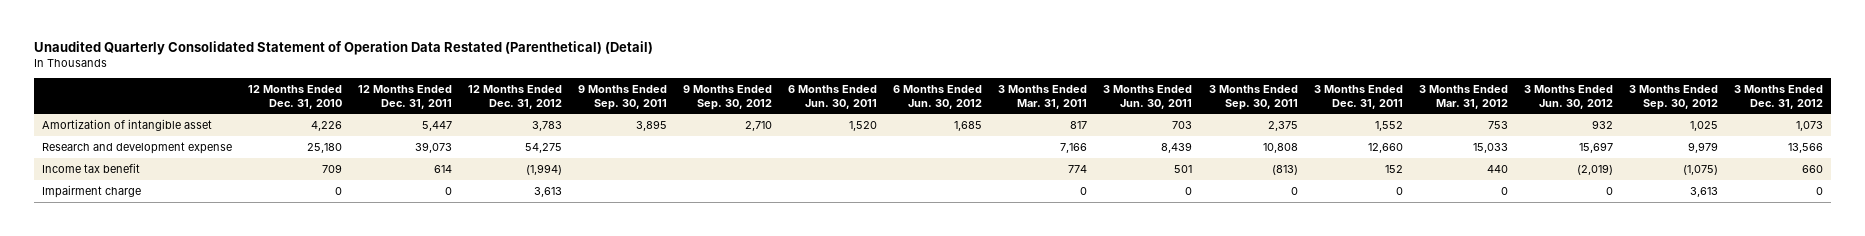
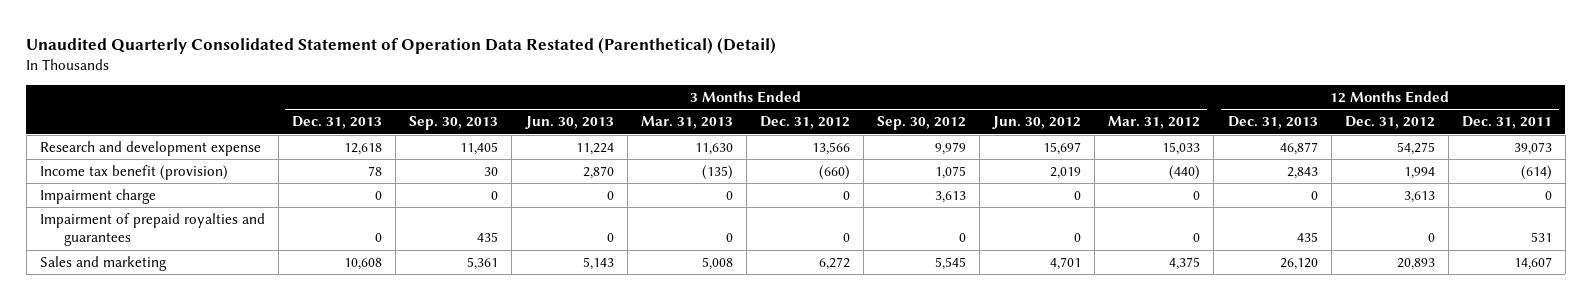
- | 12 Months Ended Dec. 31, 2010 | 12 Months Ended Dec. 31, 2011 | 12 Months Ended Dec. 31, 2012 | 9 Months Ended Sep. 30, 2011 | 9 Months Ended Sep. 30, 2012 | 6 Months Ended Jun. 30, 2011 | 6 Months Ended Jun. 30, 2012 | 3 Months Ended Mar. 31, 2011 | 3 Months Ended Jun. 30, 2011 | 3 Months Ended Sep. 30, 2011 | 3 Months Ended Dec. 31, 2011 | 3 Months Ended Mar. 31, 2012 | 3 Months Ended Jun. 30, 2012 | 3 Months Ended Sep. 30, 2012 | 3 Months Ended Dec. 31, 2012
+ | 3 Months Ended Dec. 31, 2013 | 3 Months Ended Sep. 30, 2013 | 3 Months Ended Jun. 30, 2013 | 3 Months Ended Mar. 31, 2013 | 3 Months Ended Dec. 31, 2012 | 3 Months Ended Sep. 30, 2012 | 3 Months Ended Jun. 30, 2012 | 3 Months Ended Mar. 31, 2012 | 12 Months Ended Dec. 31, 2013 | 12 Months Ended Dec. 31, 2012 | 12 Months Ended Dec. 31, 2011
- Amortization of intangible asset | 4,226 | 5,447 | 3,783 | 3,895 | 2,710 | 1,520 | 1,685 | 817 | 703 | 2,375 | 1,552 | 753 | 932 | 1,025 | 1,073
- Income tax benefit | 709 | 614 | (1,994) | | | | | 774 | 501 | (813) | 152 | 440 | (2,019) | (1,075) | 660
+ Income tax benefit (provision) | 78 | 30 | 2,870 | (135) | (660) | 1,075 | 2,019 | (440) | 2,843 | 1,994 | (614)
+ Impairment of prepaid royalties and guarantees | 0 | 435 | 0 | 0 | 0 | 0 | 0 | 0 | 435 | 0 | 531
+ Sales and marketing | 10,608 | 5,361 | 5,143 | 5,008 | 6,272 | 5,545 | 4,701 | 4,375 | 26,120 | 20,893 | 14,607

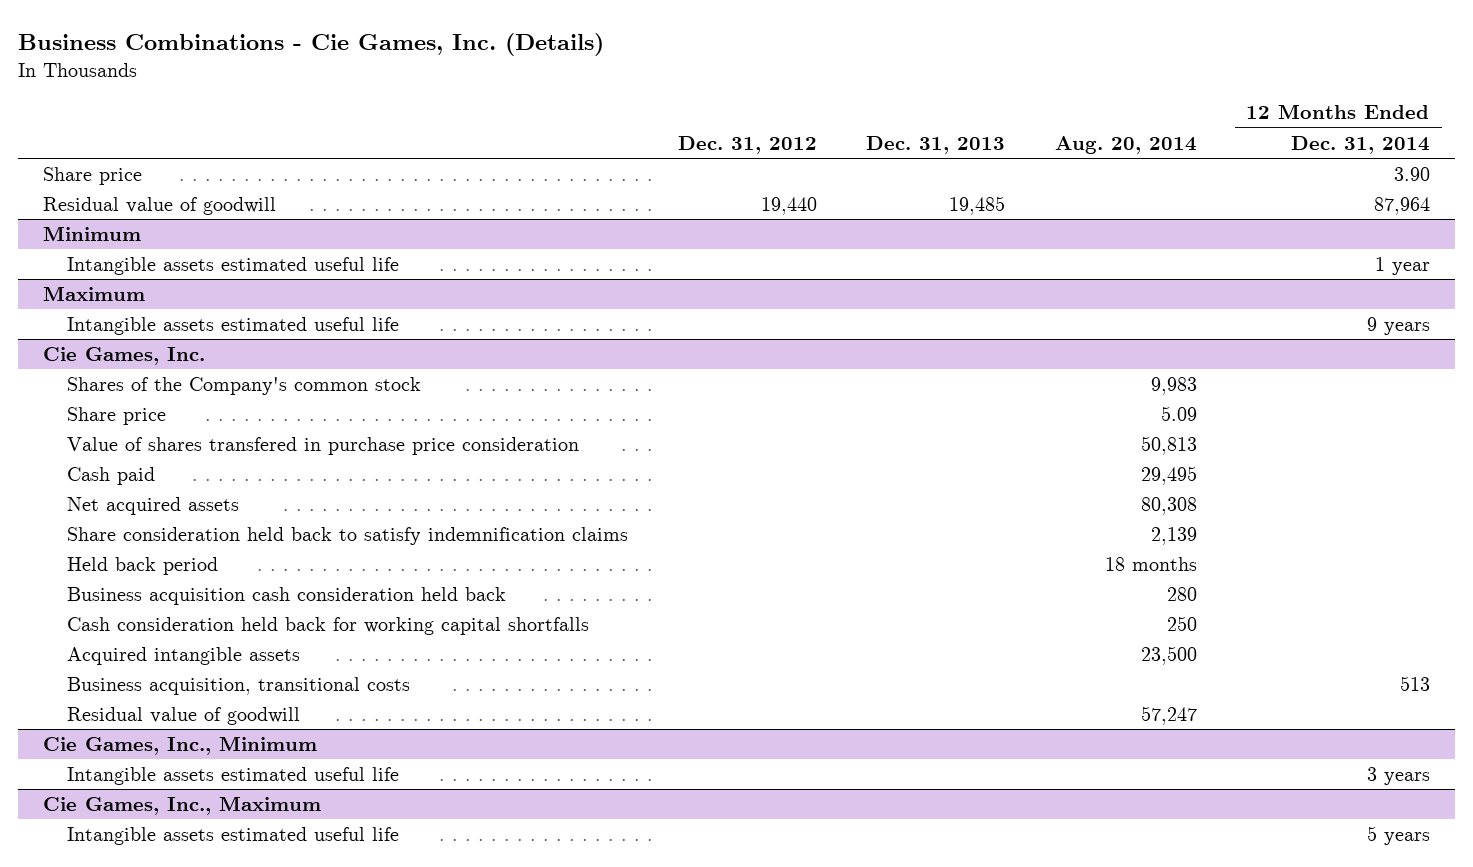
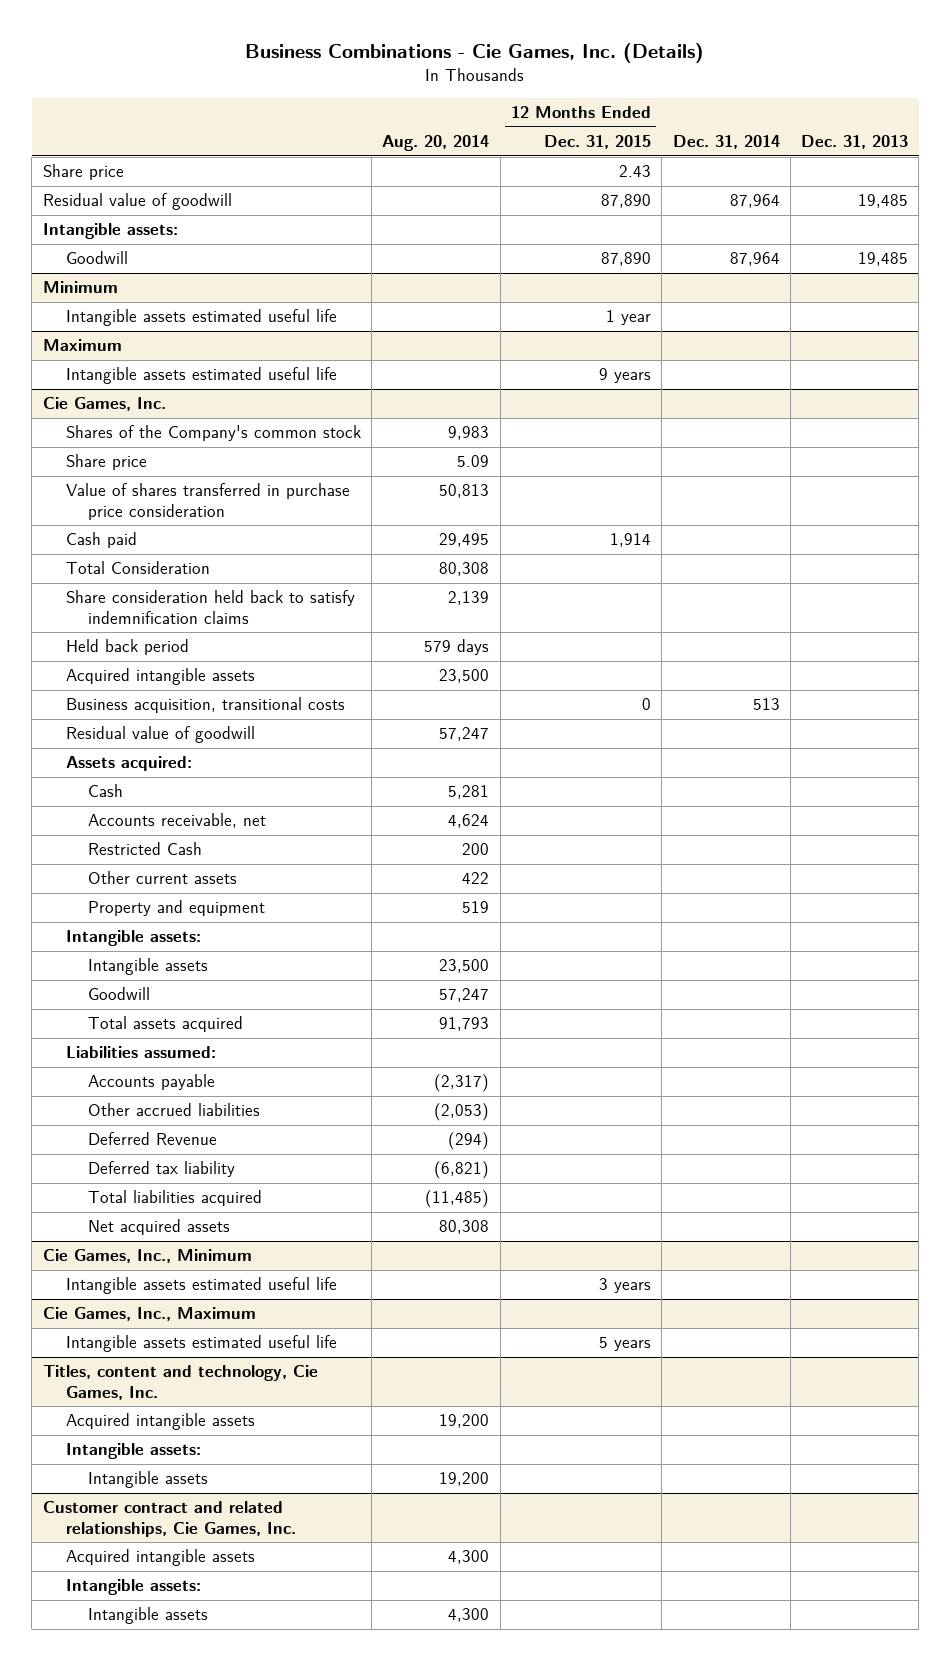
- | Dec. 31, 2012 | Dec. 31, 2013 | Aug. 20, 2014 | 12 Months Ended Dec. 31, 2014
+ | Aug. 20, 2014 | 12 Months Ended Dec. 31, 2015 | Dec. 31, 2014 | Dec. 31, 2013
+ Intangible assets:
+ Goodwill | | 87,890 | 87,964 | 19,485
@ Cie Games, Inc.
- Value of shares transfered in purchase price consideration | | | 50,813 |
+ Value of shares transferred in purchase price consideration | 50,813 | | |
+ Total Consideration | 80,308 | | |
- Held back period | | | 18 months |
- Business acquisition cash consideration held back | | | 280 |
- Cash consideration held back for working capital shortfalls | | | 250 |
+ Held back period | 579 days | | |
+ Assets acquired:
+ Cash | 5,281 | | |
+ Accounts receivable, net | 4,624 | | |
+ Restricted Cash | 200 | | |
+ Other current assets | 422 | | |
+ Property and equipment | 519 | | |
+ Intangible assets:
+ Intangible assets | 23,500 | | |
+ Goodwill | 57,247 | | |
+ Total assets acquired | 91,793 | | |
+ Liabilities assumed:
+ Accounts payable | (2,317) | | |
+ Other accrued liabilities | (2,053) | | |
+ Deferred Revenue | (294) | | |
+ Deferred tax liability | (6,821) | | |
+ Total liabilities acquired | (11,485) | | |
moved down: Net acquired assets | 80,308 | | |
+ Titles, content and technology, Cie Games, Inc.
+ Acquired intangible assets | 19,200 | | |
+ Intangible assets:
+ Intangible assets | 19,200 | | |
+ Customer contract and related relationships, Cie Games, Inc.
+ Acquired intangible assets | 4,300 | | |
+ Intangible assets:
+ Intangible assets | 4,300 | | |

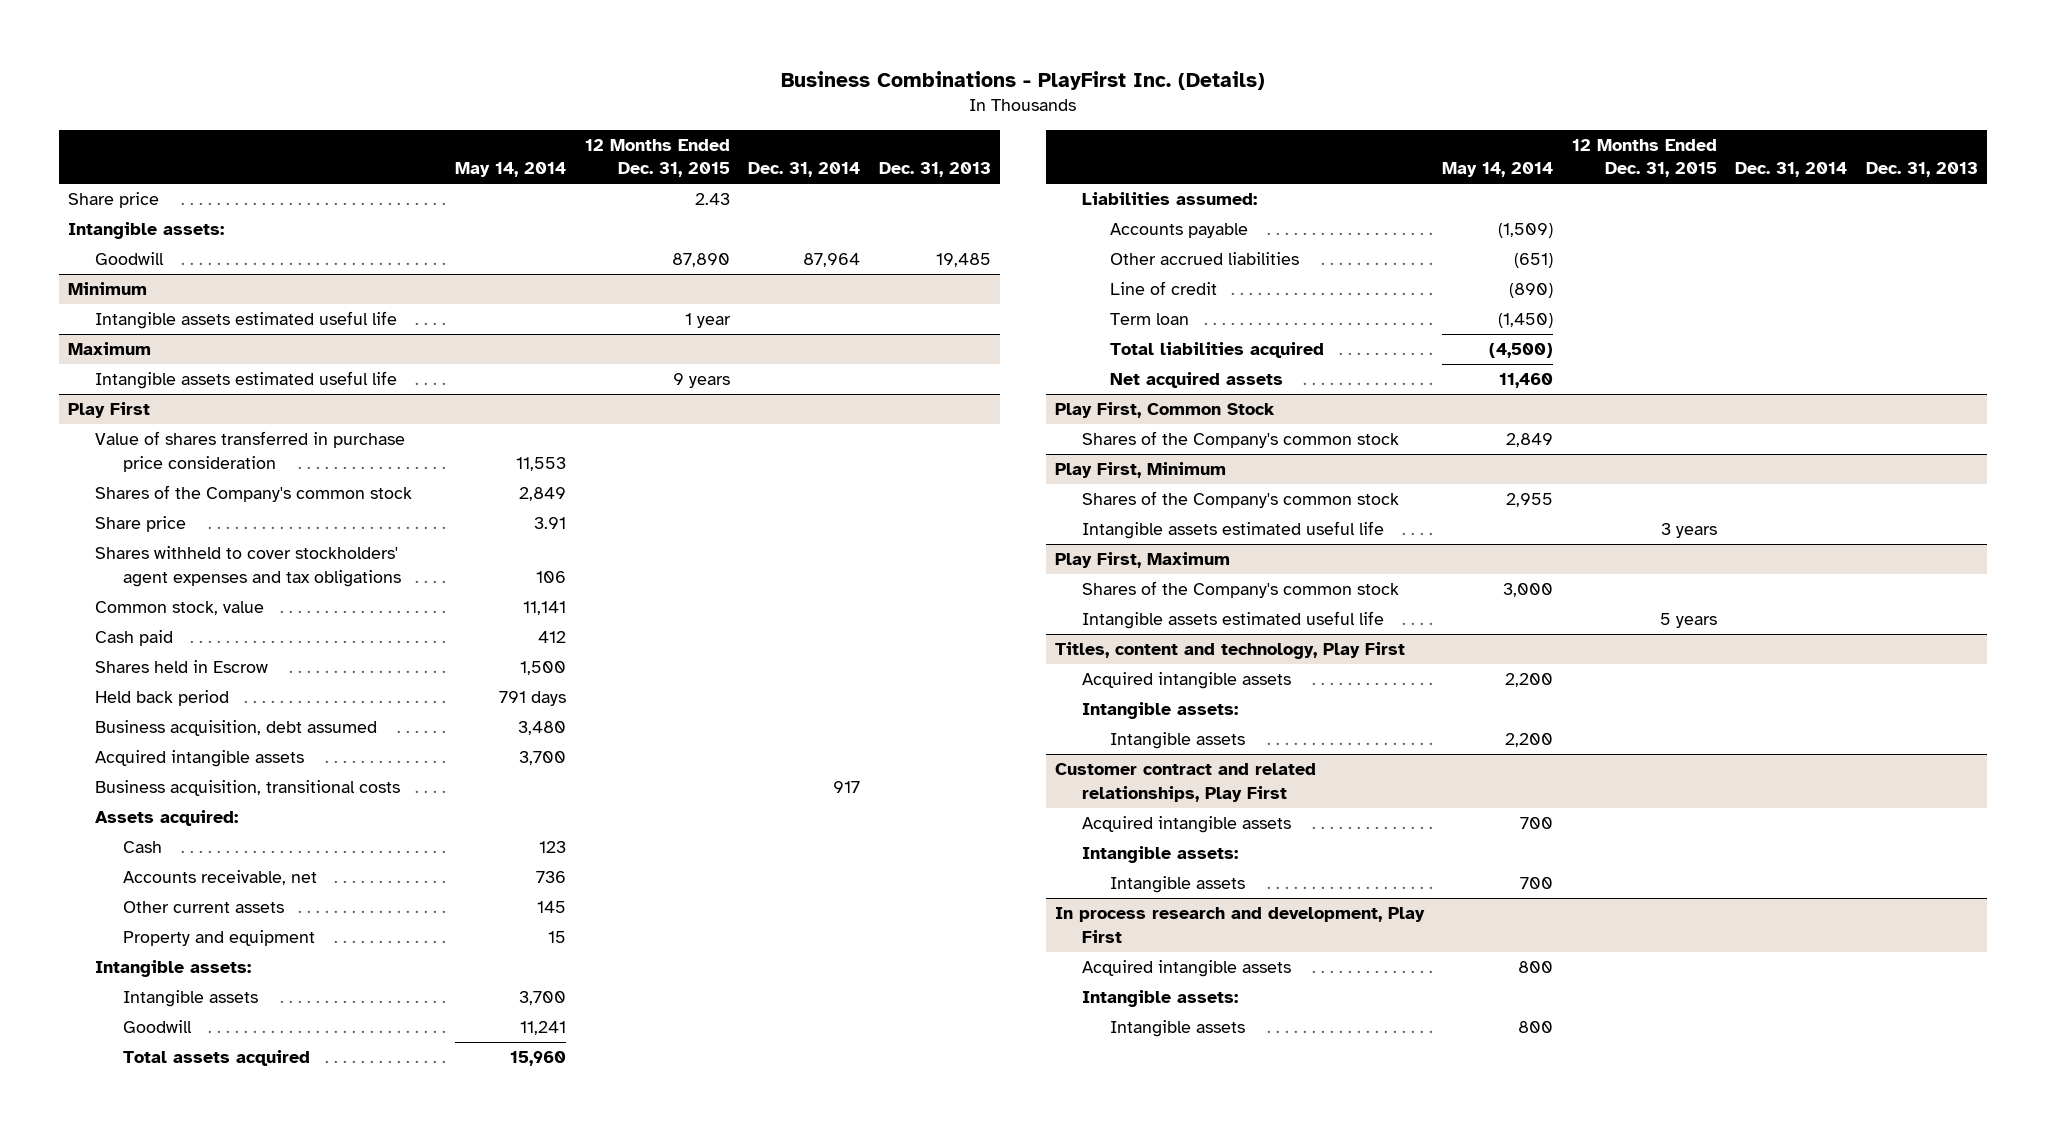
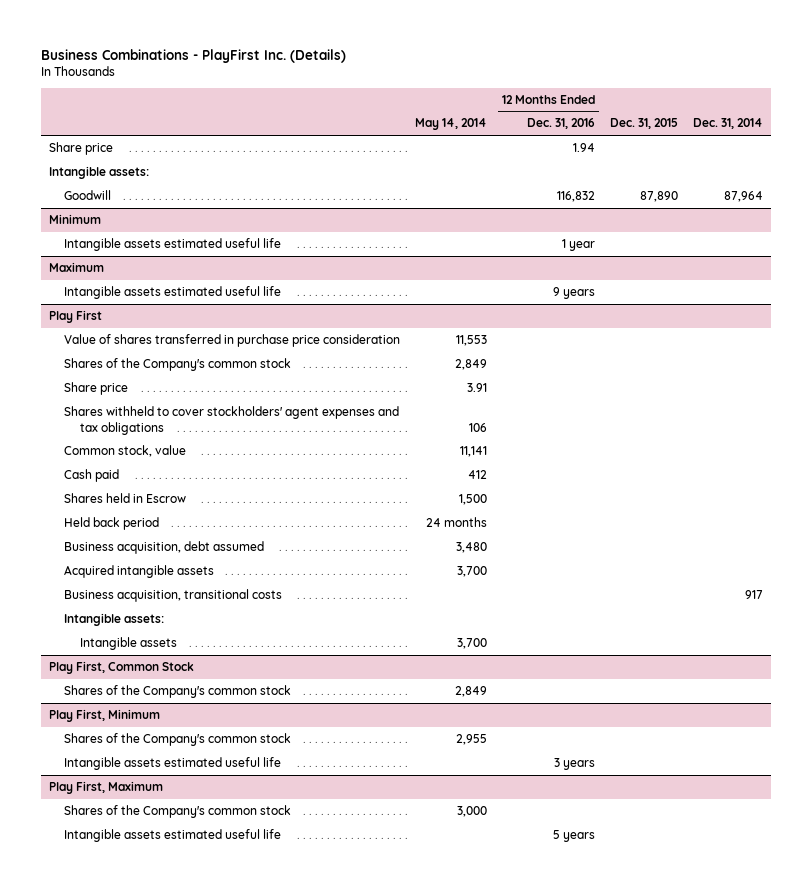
- | May 14, 2014 | 12 Months Ended Dec. 31, 2015 | Dec. 31, 2014 | Dec. 31, 2013
+ | May 14, 2014 | 12 Months Ended Dec. 31, 2016 | Dec. 31, 2015 | Dec. 31, 2014
@ Play First
- Held back period | 791 days | | |
+ Held back period | 24 months | | |
- Assets acquired:
- Cash | 123 | | |
- Accounts receivable, net | 736 | | |
- Other current assets | 145 | | |
- Property and equipment | 15 | | |
- Goodwill | 11,241 | | |
- Total assets acquired | 15,960 | | |
- Liabilities assumed:
- Accounts payable | (1,509) | | |
- Other accrued liabilities | (651) | | |
- Line of credit | (890) | | |
- Term loan | (1,450) | | |
- Total liabilities acquired | (4,500) | | |
- Net acquired assets | 11,460 | | |
- Titles, content and technology, Play First
- Acquired intangible assets | 2,200 | | |
- Intangible assets:
- Intangible assets | 2,200 | | |
- Customer contract and related relationships, Play First
- Acquired intangible assets | 700 | | |
- Intangible assets:
- Intangible assets | 700 | | |
- In process research and development, Play First
- Acquired intangible assets | 800 | | |
- Intangible assets:
- Intangible assets | 800 | | |

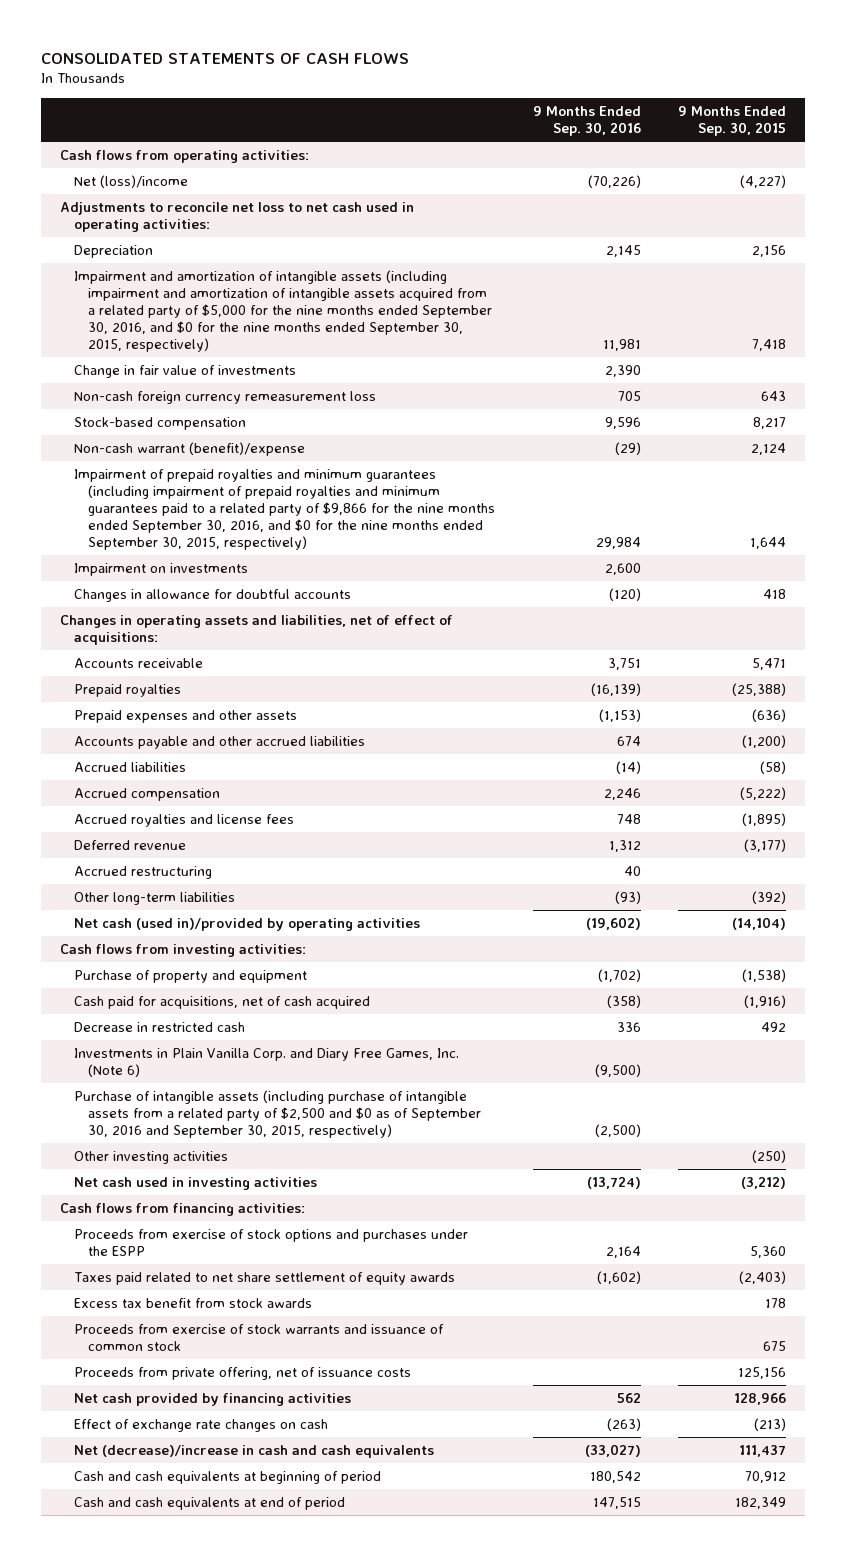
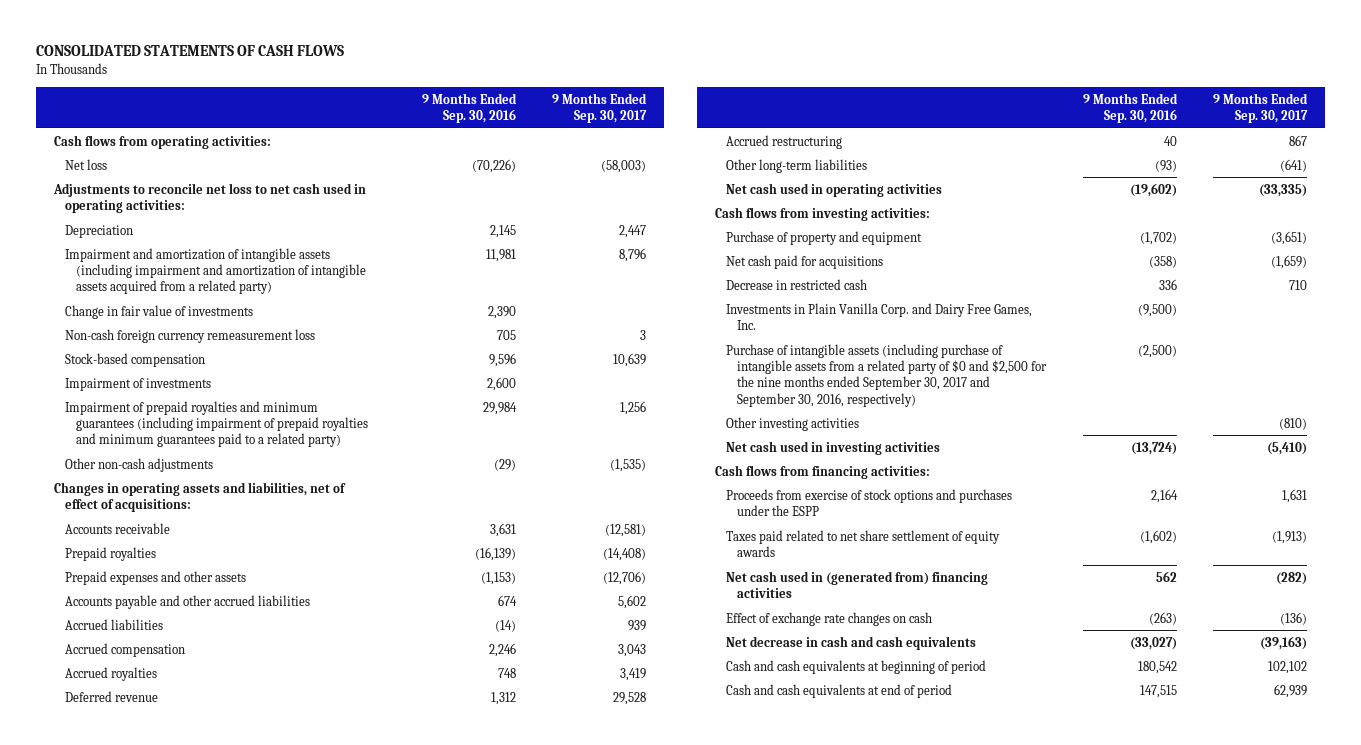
- | 9 Months Ended Sep. 30, 2016 | 9 Months Ended Sep. 30, 2015
+ | 9 Months Ended Sep. 30, 2016 | 9 Months Ended Sep. 30, 2017
- Net (loss)/income | (70,226) | (4,227)
+ Net loss | (70,226) | (58,003)
- Impairment and amortization of intangible assets (including impairment and amortization of intangible assets acquired from a related party of $5,000 for the nine months ended September 30, 2016, and $0 for the nine months ended September 30, 2015, respectively) | 11,981 | 7,418
+ Impairment and amortization of intangible assets (including impairment and amortization of intangible assets acquired from a related party) | 11,981 | 8,796
- Non-cash warrant (benefit)/expense | (29) | 2,124
- Impairment of prepaid royalties and minimum guarantees (including impairment of prepaid royalties and minimum guarantees paid to a related party of $9,866 for the nine months ended September 30, 2016, and $0 for the nine months ended September 30, 2015, respectively) | 29,984 | 1,644
- Impairment on investments | 2,600 |
- Changes in allowance for doubtful accounts | (120) | 418
+ Impairment of investments | 2,600 |
+ Impairment of prepaid royalties and minimum guarantees (including impairment of prepaid royalties and minimum guarantees paid to a related party) | 29,984 | 1,256
+ Other non-cash adjustments | (29) | (1,535)
- Accounts receivable | 3,751 | 5,471
+ Accounts receivable | 3,631 | (12,581)
- Accrued royalties and license fees | 748 | (1,895)
+ Accrued royalties | 748 | 3,419
- Net cash (used in)/provided by operating activities | (19,602) | (14,104)
+ Net cash used in operating activities | (19,602) | (33,335)
- Cash paid for acquisitions, net of cash acquired | (358) | (1,916)
+ Net cash paid for acquisitions | (358) | (1,659)
- Investments in Plain Vanilla Corp. and Diary Free Games, Inc. (Note 6) | (9,500) |
- Purchase of intangible assets (including purchase of intangible assets from a related party of $2,500 and $0 as of September 30, 2016 and September 30, 2015, respectively) | (2,500) |
+ Investments in Plain Vanilla Corp. and Dairy Free Games, Inc. | (9,500) |
+ Purchase of intangible assets (including purchase of intangible assets from a related party of $0 and $2,500 for the nine months ended September 30, 2017 and September 30, 2016, respectively) | (2,500) |
- Excess tax benefit from stock awards | | 178
- Proceeds from exercise of stock warrants and issuance of common stock | | 675
- Proceeds from private offering, net of issuance costs | | 125,156
- Net cash provided by financing activities | 562 | 128,966
+ Net cash used in (generated from) financing activities | 562 | (282)
- Net (decrease)/increase in cash and cash equivalents | (33,027) | 111,437
+ Net decrease in cash and cash equivalents | (33,027) | (39,163)

